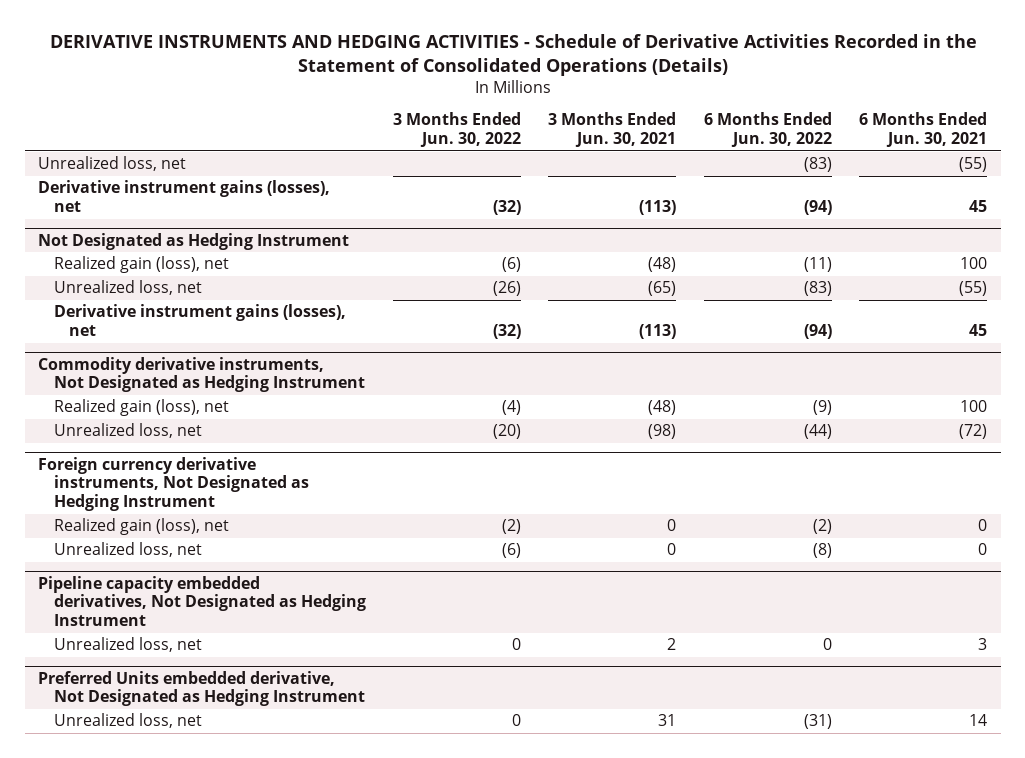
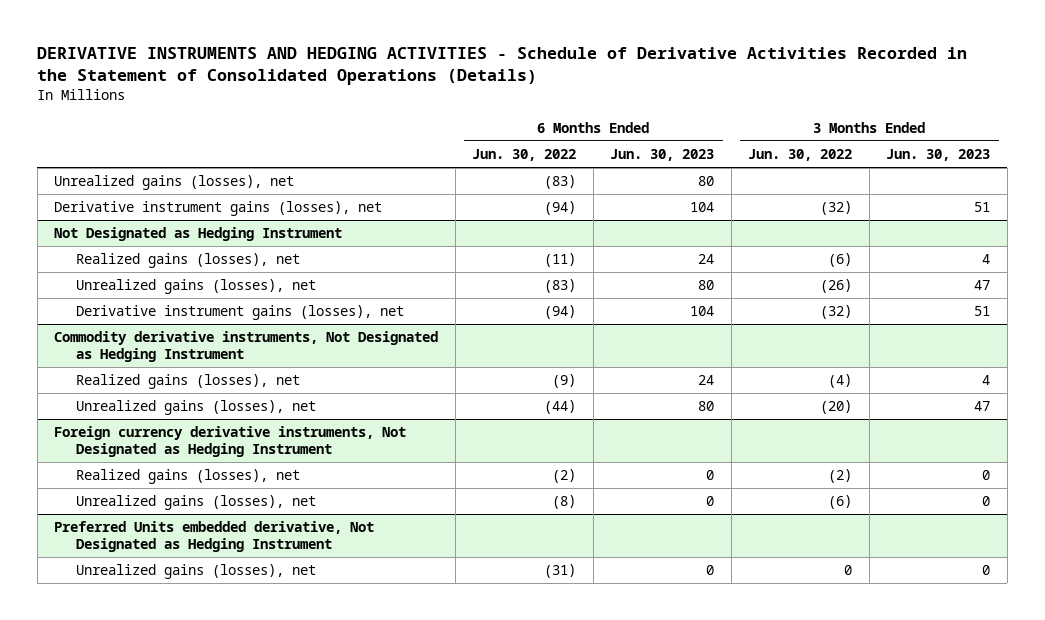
- | 3 Months Ended Jun. 30, 2022 | 3 Months Ended Jun. 30, 2021 | 6 Months Ended Jun. 30, 2022 | 6 Months Ended Jun. 30, 2021
+ | 6 Months Ended Jun. 30, 2022 | 6 Months Ended Jun. 30, 2023 | 3 Months Ended Jun. 30, 2022 | 3 Months Ended Jun. 30, 2023
- Unrealized loss, net | | | (83) | (55)
+ Unrealized gains (losses), net | (83) | 80 | |
@ Not Designated as Hedging Instrument
- Realized gain (loss), net | (6) | (48) | (11) | 100
- Unrealized loss, net | (26) | (65) | (83) | (55)
+ Realized gains (losses), net | (11) | 24 | (6) | 4
+ Unrealized gains (losses), net | (83) | 80 | (26) | 47
@ Commodity derivative instruments, Not Designated as Hedging Instrument
- Realized gain (loss), net | (4) | (48) | (9) | 100
- Unrealized loss, net | (20) | (98) | (44) | (72)
+ Realized gains (losses), net | (9) | 24 | (4) | 4
+ Unrealized gains (losses), net | (44) | 80 | (20) | 47
@ Foreign currency derivative instruments, Not Designated as Hedging Instrument
- Realized gain (loss), net | (2) | 0 | (2) | 0
- Unrealized loss, net | (6) | 0 | (8) | 0
- Pipeline capacity embedded derivatives, Not Designated as Hedging Instrument
- Unrealized loss, net | 0 | 2 | 0 | 3
@ Foreign currency derivative instruments, Not Designated as Hedging Instrument
+ Realized gains (losses), net | (2) | 0 | (2) | 0
+ Unrealized gains (losses), net | (8) | 0 | (6) | 0
@ Preferred Units embedded derivative, Not Designated as Hedging Instrument
- Unrealized loss, net | 0 | 31 | (31) | 14
+ Unrealized gains (losses), net | (31) | 0 | 0 | 0

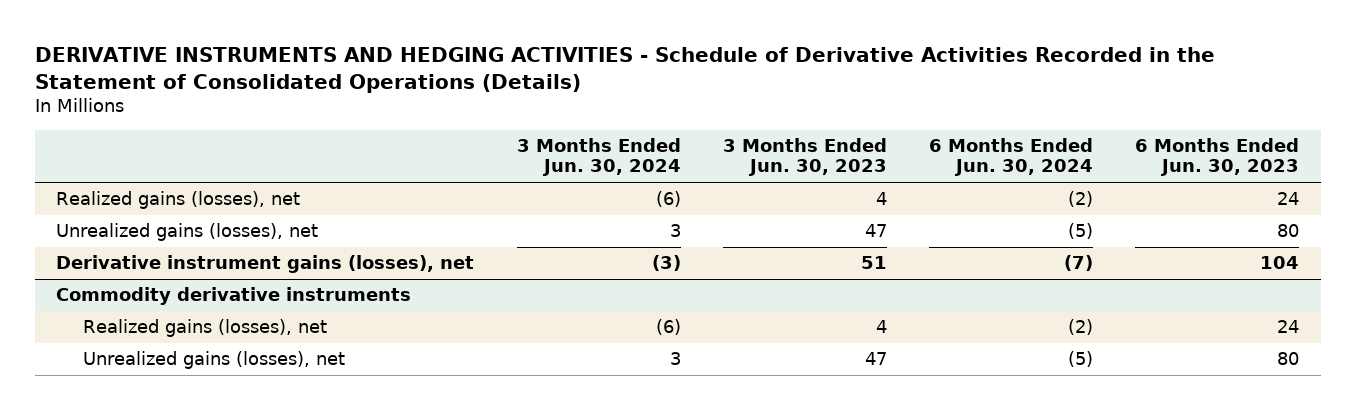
- | 6 Months Ended Jun. 30, 2022 | 6 Months Ended Jun. 30, 2023 | 3 Months Ended Jun. 30, 2022 | 3 Months Ended Jun. 30, 2023
+ | 3 Months Ended Jun. 30, 2024 | 3 Months Ended Jun. 30, 2023 | 6 Months Ended Jun. 30, 2024 | 6 Months Ended Jun. 30, 2023
- Unrealized gains (losses), net | (83) | 80 | |
- Derivative instrument gains (losses), net | (94) | 104 | (32) | 51
- Not Designated as Hedging Instrument
- Commodity derivative instruments, Not Designated as Hedging Instrument
+ Commodity derivative instruments
- Foreign currency derivative instruments, Not Designated as Hedging Instrument
- Realized gains (losses), net | (2) | 0 | (2) | 0
- Unrealized gains (losses), net | (8) | 0 | (6) | 0
- Preferred Units embedded derivative, Not Designated as Hedging Instrument
- Unrealized gains (losses), net | (31) | 0 | 0 | 0

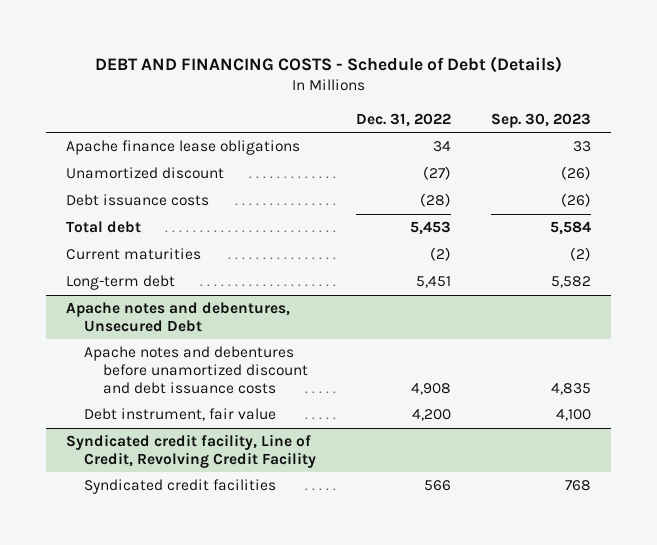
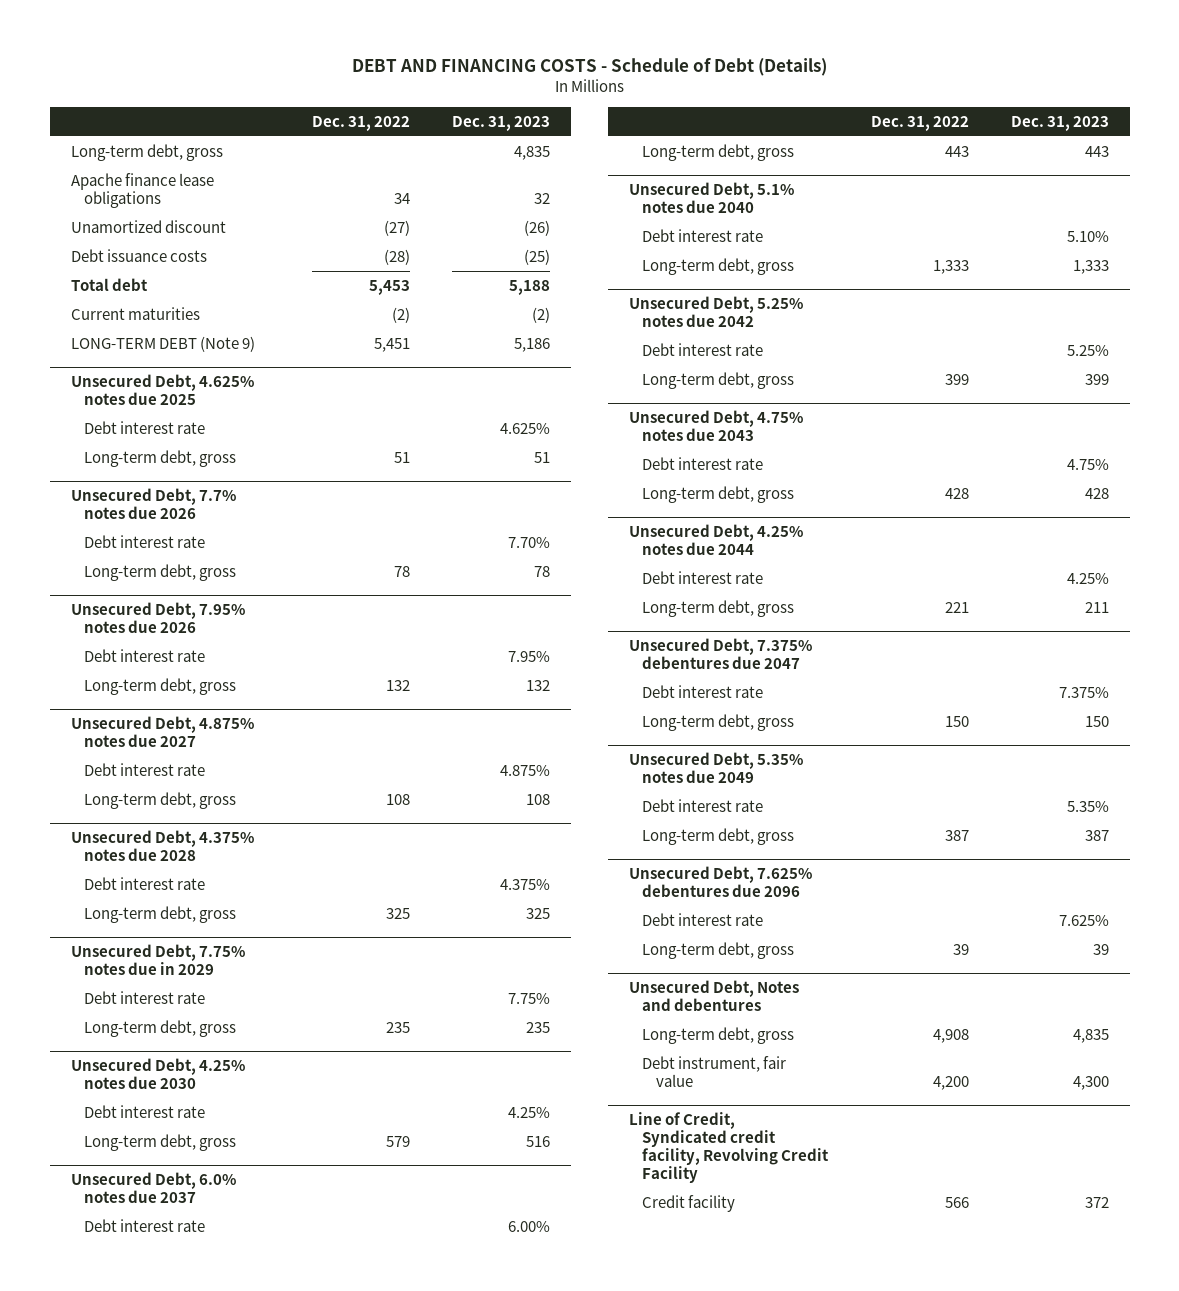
- | Dec. 31, 2022 | Sep. 30, 2023
+ | Dec. 31, 2022 | Dec. 31, 2023
+ Long-term debt, gross | | 4,835
- Long-term debt | 5,451 | 5,582
- Apache notes and debentures, Unsecured Debt
- Apache notes and debentures before unamortized discount and debt issuance costs | 4,908 | 4,835
+ LONG-TERM DEBT (Note 9) | 5,451 | 5,186
+ Unsecured Debt, 4.625% notes due 2025
+ Debt interest rate | | 4.625%
+ Long-term debt, gross | 51 | 51
+ Unsecured Debt, 7.7% notes due 2026
+ Debt interest rate | | 7.70%
+ Long-term debt, gross | 78 | 78
+ Unsecured Debt, 7.95% notes due 2026
+ Debt interest rate | | 7.95%
+ Long-term debt, gross | 132 | 132
+ Unsecured Debt, 4.875% notes due 2027
+ Debt interest rate | | 4.875%
+ Long-term debt, gross | 108 | 108
+ Unsecured Debt, 4.375% notes due 2028
+ Debt interest rate | | 4.375%
+ Long-term debt, gross | 325 | 325
+ Unsecured Debt, 7.75% notes due in 2029
+ Debt interest rate | | 7.75%
+ Long-term debt, gross | 235 | 235
+ Unsecured Debt, 4.25% notes due 2030
+ Debt interest rate | | 4.25%
+ Long-term debt, gross | 579 | 516
+ Unsecured Debt, 6.0% notes due 2037
+ Debt interest rate | | 6.00%
+ Long-term debt, gross | 443 | 443
+ Unsecured Debt, 5.1% notes due 2040
+ Debt interest rate | | 5.10%
+ Long-term debt, gross | 1,333 | 1,333
+ Unsecured Debt, 5.25% notes due 2042
+ Debt interest rate | | 5.25%
+ Long-term debt, gross | 399 | 399
+ Unsecured Debt, 4.75% notes due 2043
+ Debt interest rate | | 4.75%
+ Long-term debt, gross | 428 | 428
+ Unsecured Debt, 4.25% notes due 2044
+ Debt interest rate | | 4.25%
+ Long-term debt, gross | 221 | 211
+ Unsecured Debt, 7.375% debentures due 2047
+ Debt interest rate | | 7.375%
+ Long-term debt, gross | 150 | 150
+ Unsecured Debt, 5.35% notes due 2049
+ Debt interest rate | | 5.35%
+ Long-term debt, gross | 387 | 387
+ Unsecured Debt, 7.625% debentures due 2096
+ Debt interest rate | | 7.625%
+ Long-term debt, gross | 39 | 39
+ Unsecured Debt, Notes and debentures
+ Long-term debt, gross | 4,908 | 4,835
- Syndicated credit facility, Line of Credit, Revolving Credit Facility
- Syndicated credit facilities | 566 | 768
+ Line of Credit, Syndicated credit facility, Revolving Credit Facility
+ Credit facility | 566 | 372

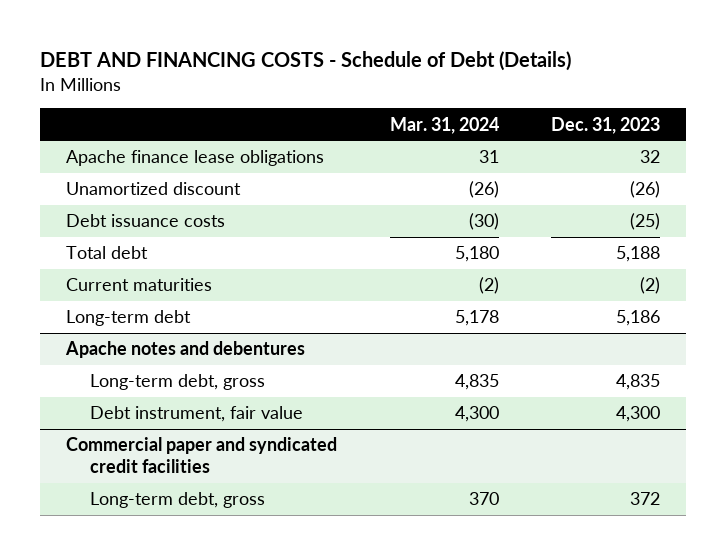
- | Dec. 31, 2022 | Dec. 31, 2023
+ | Mar. 31, 2024 | Dec. 31, 2023
- Long-term debt, gross | | 4,835
- LONG-TERM DEBT (Note 9) | 5,451 | 5,186
- Unsecured Debt, 4.625% notes due 2025
- Debt interest rate | | 4.625%
- Long-term debt, gross | 51 | 51
- Unsecured Debt, 7.7% notes due 2026
- Debt interest rate | | 7.70%
- Long-term debt, gross | 78 | 78
- Unsecured Debt, 7.95% notes due 2026
- Debt interest rate | | 7.95%
- Long-term debt, gross | 132 | 132
- Unsecured Debt, 4.875% notes due 2027
- Debt interest rate | | 4.875%
- Long-term debt, gross | 108 | 108
- Unsecured Debt, 4.375% notes due 2028
- Debt interest rate | | 4.375%
- Long-term debt, gross | 325 | 325
- Unsecured Debt, 7.75% notes due in 2029
- Debt interest rate | | 7.75%
- Long-term debt, gross | 235 | 235
- Unsecured Debt, 4.25% notes due 2030
- Debt interest rate | | 4.25%
- Long-term debt, gross | 579 | 516
- Unsecured Debt, 6.0% notes due 2037
- Debt interest rate | | 6.00%
- Long-term debt, gross | 443 | 443
- Unsecured Debt, 5.1% notes due 2040
- Debt interest rate | | 5.10%
- Long-term debt, gross | 1,333 | 1,333
- Unsecured Debt, 5.25% notes due 2042
- Debt interest rate | | 5.25%
- Long-term debt, gross | 399 | 399
- Unsecured Debt, 4.75% notes due 2043
- Debt interest rate | | 4.75%
- Long-term debt, gross | 428 | 428
- Unsecured Debt, 4.25% notes due 2044
- Debt interest rate | | 4.25%
- Long-term debt, gross | 221 | 211
- Unsecured Debt, 7.375% debentures due 2047
- Debt interest rate | | 7.375%
- Long-term debt, gross | 150 | 150
- Unsecured Debt, 5.35% notes due 2049
- Debt interest rate | | 5.35%
- Long-term debt, gross | 387 | 387
- Unsecured Debt, 7.625% debentures due 2096
- Debt interest rate | | 7.625%
- Long-term debt, gross | 39 | 39
- Unsecured Debt, Notes and debentures
+ Long-term debt | 5,178 | 5,186
+ Apache notes and debentures
- Line of Credit, Syndicated credit facility, Revolving Credit Facility
- Credit facility | 566 | 372
+ Commercial paper and syndicated credit facilities
+ Long-term debt, gross | 370 | 372

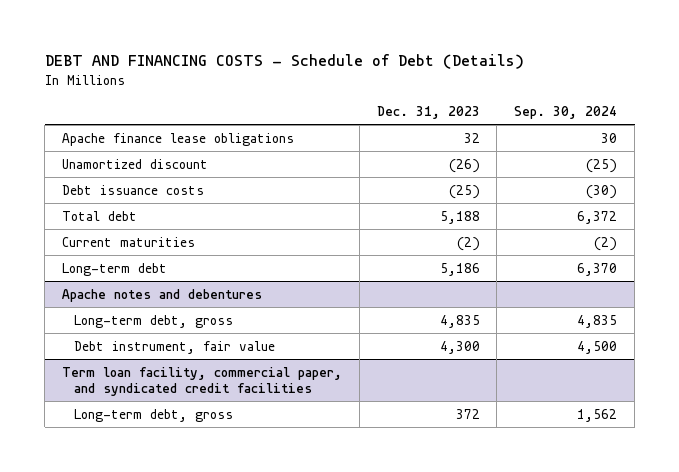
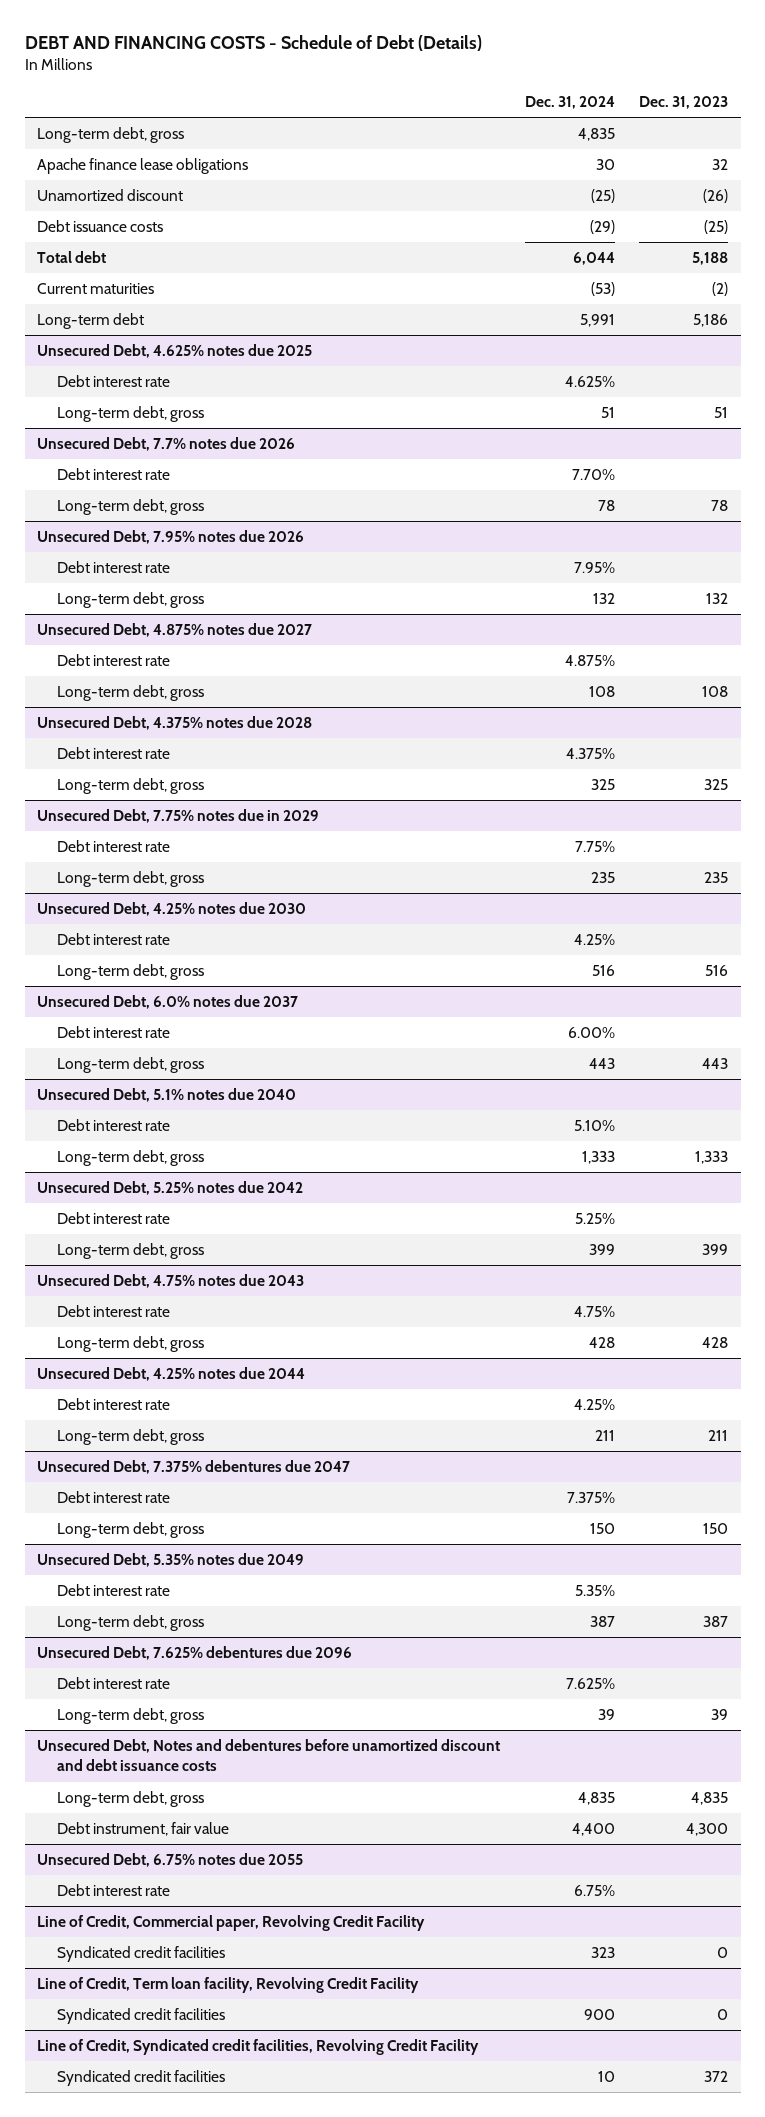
- | Dec. 31, 2023 | Sep. 30, 2024
+ | Dec. 31, 2024 | Dec. 31, 2023
+ Long-term debt, gross | 4,835 |
- Apache notes and debentures
+ Unsecured Debt, 4.625% notes due 2025
+ Debt interest rate | 4.625% |
+ Long-term debt, gross | 51 | 51
+ Unsecured Debt, 7.7% notes due 2026
+ Debt interest rate | 7.70% |
+ Long-term debt, gross | 78 | 78
+ Unsecured Debt, 7.95% notes due 2026
+ Debt interest rate | 7.95% |
+ Long-term debt, gross | 132 | 132
+ Unsecured Debt, 4.875% notes due 2027
+ Debt interest rate | 4.875% |
+ Long-term debt, gross | 108 | 108
+ Unsecured Debt, 4.375% notes due 2028
+ Debt interest rate | 4.375% |
+ Long-term debt, gross | 325 | 325
+ Unsecured Debt, 7.75% notes due in 2029
+ Debt interest rate | 7.75% |
+ Long-term debt, gross | 235 | 235
+ Unsecured Debt, 4.25% notes due 2030
+ Debt interest rate | 4.25% |
+ Long-term debt, gross | 516 | 516
+ Unsecured Debt, 6.0% notes due 2037
+ Debt interest rate | 6.00% |
+ Long-term debt, gross | 443 | 443
+ Unsecured Debt, 5.1% notes due 2040
+ Debt interest rate | 5.10% |
+ Long-term debt, gross | 1,333 | 1,333
+ Unsecured Debt, 5.25% notes due 2042
+ Debt interest rate | 5.25% |
+ Long-term debt, gross | 399 | 399
+ Unsecured Debt, 4.75% notes due 2043
+ Debt interest rate | 4.75% |
+ Long-term debt, gross | 428 | 428
+ Unsecured Debt, 4.25% notes due 2044
+ Debt interest rate | 4.25% |
+ Long-term debt, gross | 211 | 211
+ Unsecured Debt, 7.375% debentures due 2047
+ Debt interest rate | 7.375% |
+ Long-term debt, gross | 150 | 150
+ Unsecured Debt, 5.35% notes due 2049
+ Debt interest rate | 5.35% |
+ Long-term debt, gross | 387 | 387
+ Unsecured Debt, 7.625% debentures due 2096
+ Debt interest rate | 7.625% |
+ Long-term debt, gross | 39 | 39
+ Unsecured Debt, Notes and debentures before unamortized discount and debt issuance costs
- Term loan facility, commercial paper, and syndicated credit facilities
- Long-term debt, gross | 372 | 1,562
+ Unsecured Debt, 6.75% notes due 2055
+ Debt interest rate | 6.75% |
+ Line of Credit, Commercial paper, Revolving Credit Facility
+ Syndicated credit facilities | 323 | 0
+ Line of Credit, Term loan facility, Revolving Credit Facility
+ Syndicated credit facilities | 900 | 0
+ Line of Credit, Syndicated credit facilities, Revolving Credit Facility
+ Syndicated credit facilities | 10 | 372

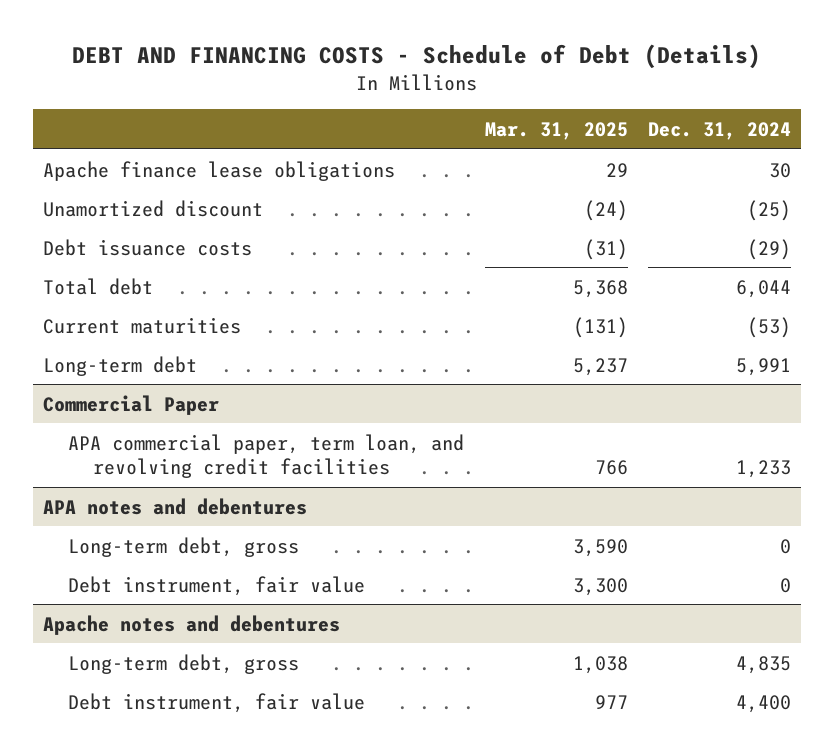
- | Dec. 31, 2024 | Dec. 31, 2023
+ | Mar. 31, 2025 | Dec. 31, 2024
- Long-term debt, gross | 4,835 |
- Unsecured Debt, 4.625% notes due 2025
- Debt interest rate | 4.625% |
- Long-term debt, gross | 51 | 51
- Unsecured Debt, 7.7% notes due 2026
- Debt interest rate | 7.70% |
- Long-term debt, gross | 78 | 78
- Unsecured Debt, 7.95% notes due 2026
- Debt interest rate | 7.95% |
- Long-term debt, gross | 132 | 132
- Unsecured Debt, 4.875% notes due 2027
- Debt interest rate | 4.875% |
- Long-term debt, gross | 108 | 108
- Unsecured Debt, 4.375% notes due 2028
- Debt interest rate | 4.375% |
- Long-term debt, gross | 325 | 325
- Unsecured Debt, 7.75% notes due in 2029
- Debt interest rate | 7.75% |
- Long-term debt, gross | 235 | 235
- Unsecured Debt, 4.25% notes due 2030
- Debt interest rate | 4.25% |
- Long-term debt, gross | 516 | 516
- Unsecured Debt, 6.0% notes due 2037
- Debt interest rate | 6.00% |
- Long-term debt, gross | 443 | 443
- Unsecured Debt, 5.1% notes due 2040
- Debt interest rate | 5.10% |
- Long-term debt, gross | 1,333 | 1,333
- Unsecured Debt, 5.25% notes due 2042
- Debt interest rate | 5.25% |
- Long-term debt, gross | 399 | 399
- Unsecured Debt, 4.75% notes due 2043
- Debt interest rate | 4.75% |
- Long-term debt, gross | 428 | 428
- Unsecured Debt, 4.25% notes due 2044
- Debt interest rate | 4.25% |
- Long-term debt, gross | 211 | 211
- Unsecured Debt, 7.375% debentures due 2047
- Debt interest rate | 7.375% |
- Long-term debt, gross | 150 | 150
- Unsecured Debt, 5.35% notes due 2049
- Debt interest rate | 5.35% |
- Long-term debt, gross | 387 | 387
- Unsecured Debt, 7.625% debentures due 2096
- Debt interest rate | 7.625% |
- Long-term debt, gross | 39 | 39
- Unsecured Debt, Notes and debentures before unamortized discount and debt issuance costs
+ Commercial Paper
+ APA commercial paper, term loan, and revolving credit facilities | 766 | 1,233
+ APA notes and debentures
+ Long-term debt, gross | 3,590 | 0
+ Debt instrument, fair value | 3,300 | 0
+ Apache notes and debentures
- Unsecured Debt, 6.75% notes due 2055
- Debt interest rate | 6.75% |
- Line of Credit, Commercial paper, Revolving Credit Facility
- Syndicated credit facilities | 323 | 0
- Line of Credit, Term loan facility, Revolving Credit Facility
- Syndicated credit facilities | 900 | 0
- Line of Credit, Syndicated credit facilities, Revolving Credit Facility
- Syndicated credit facilities | 10 | 372

